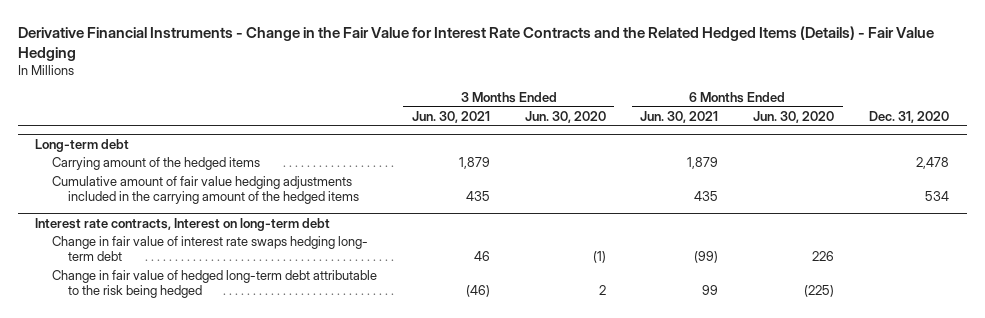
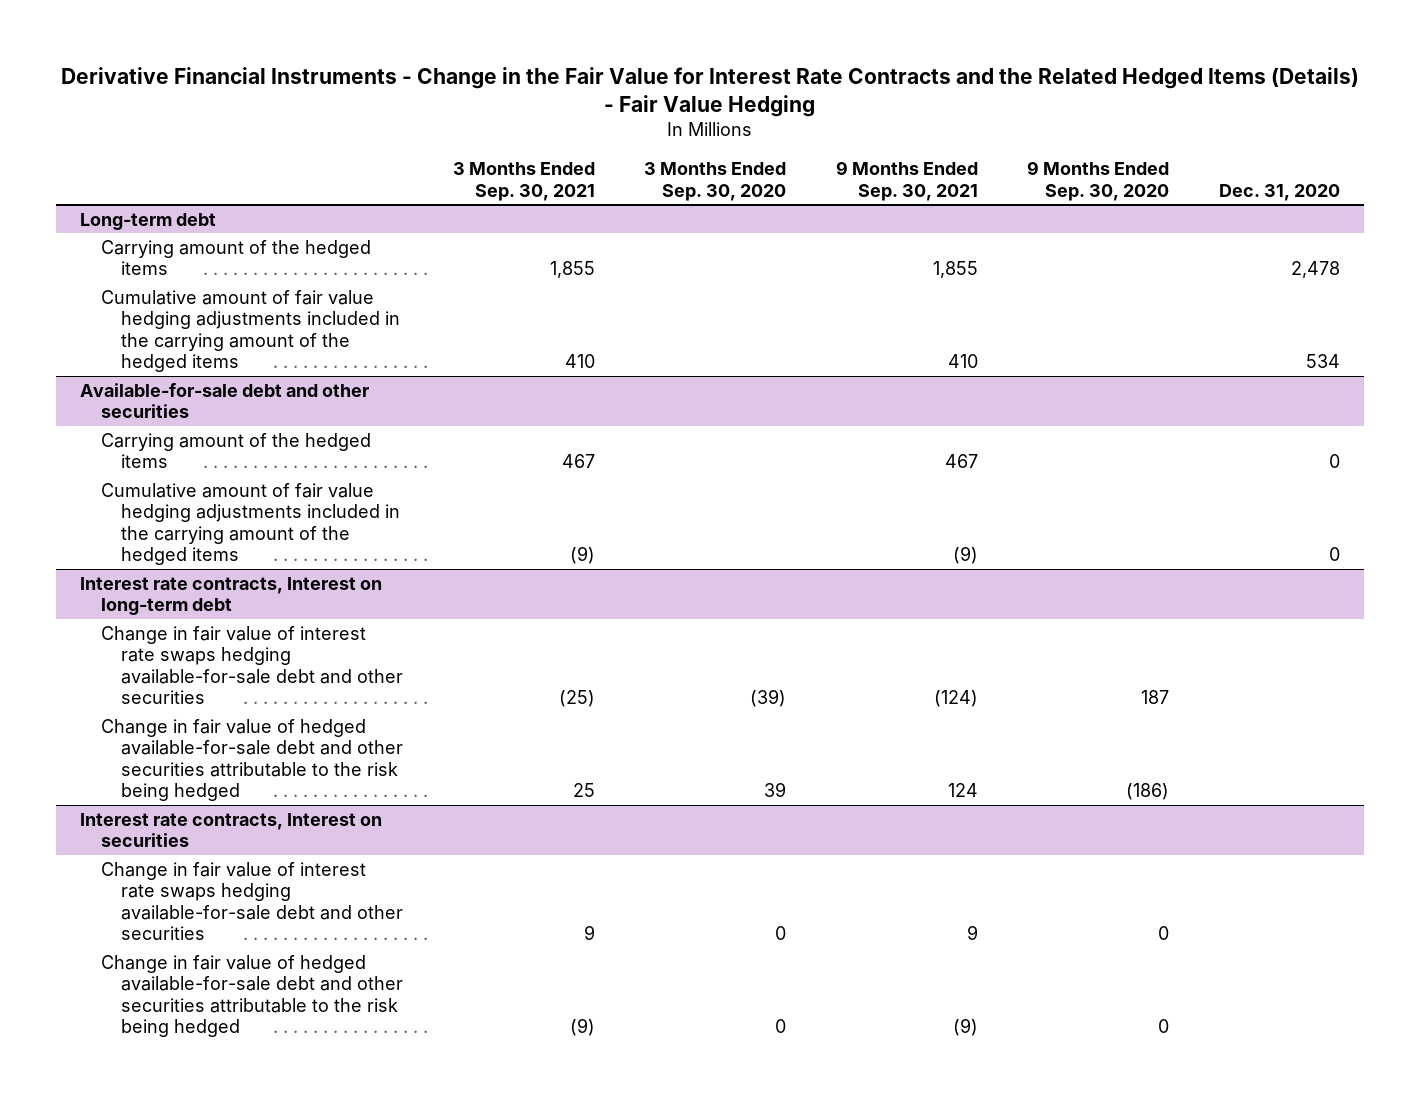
- | 3 Months Ended Jun. 30, 2021 | 3 Months Ended Jun. 30, 2020 | 6 Months Ended Jun. 30, 2021 | 6 Months Ended Jun. 30, 2020 | Dec. 31, 2020
+ | 3 Months Ended Sep. 30, 2021 | 3 Months Ended Sep. 30, 2020 | 9 Months Ended Sep. 30, 2021 | 9 Months Ended Sep. 30, 2020 | Dec. 31, 2020
+ Available-for-sale debt and other securities
+ Carrying amount of the hedged items | 467 | | 467 | | 0
+ Cumulative amount of fair value hedging adjustments included in the carrying amount of the hedged items | (9) | | (9) | | 0
@ Interest rate contracts, Interest on long-term debt
- Change in fair value of interest rate swaps hedging long- term debt | 46 | (1) | (99) | 226 |
- Change in fair value of hedged long-term debt attributable to the risk being hedged | (46) | 2 | 99 | (225) |
+ Change in fair value of interest rate swaps hedging available-for-sale debt and other securities | (25) | (39) | (124) | 187 |
+ Change in fair value of hedged available-for-sale debt and other securities attributable to the risk being hedged | 25 | 39 | 124 | (186) |
+ Interest rate contracts, Interest on securities
+ Change in fair value of interest rate swaps hedging available-for-sale debt and other securities | 9 | 0 | 9 | 0 |
+ Change in fair value of hedged available-for-sale debt and other securities attributable to the risk being hedged | (9) | 0 | (9) | 0 |

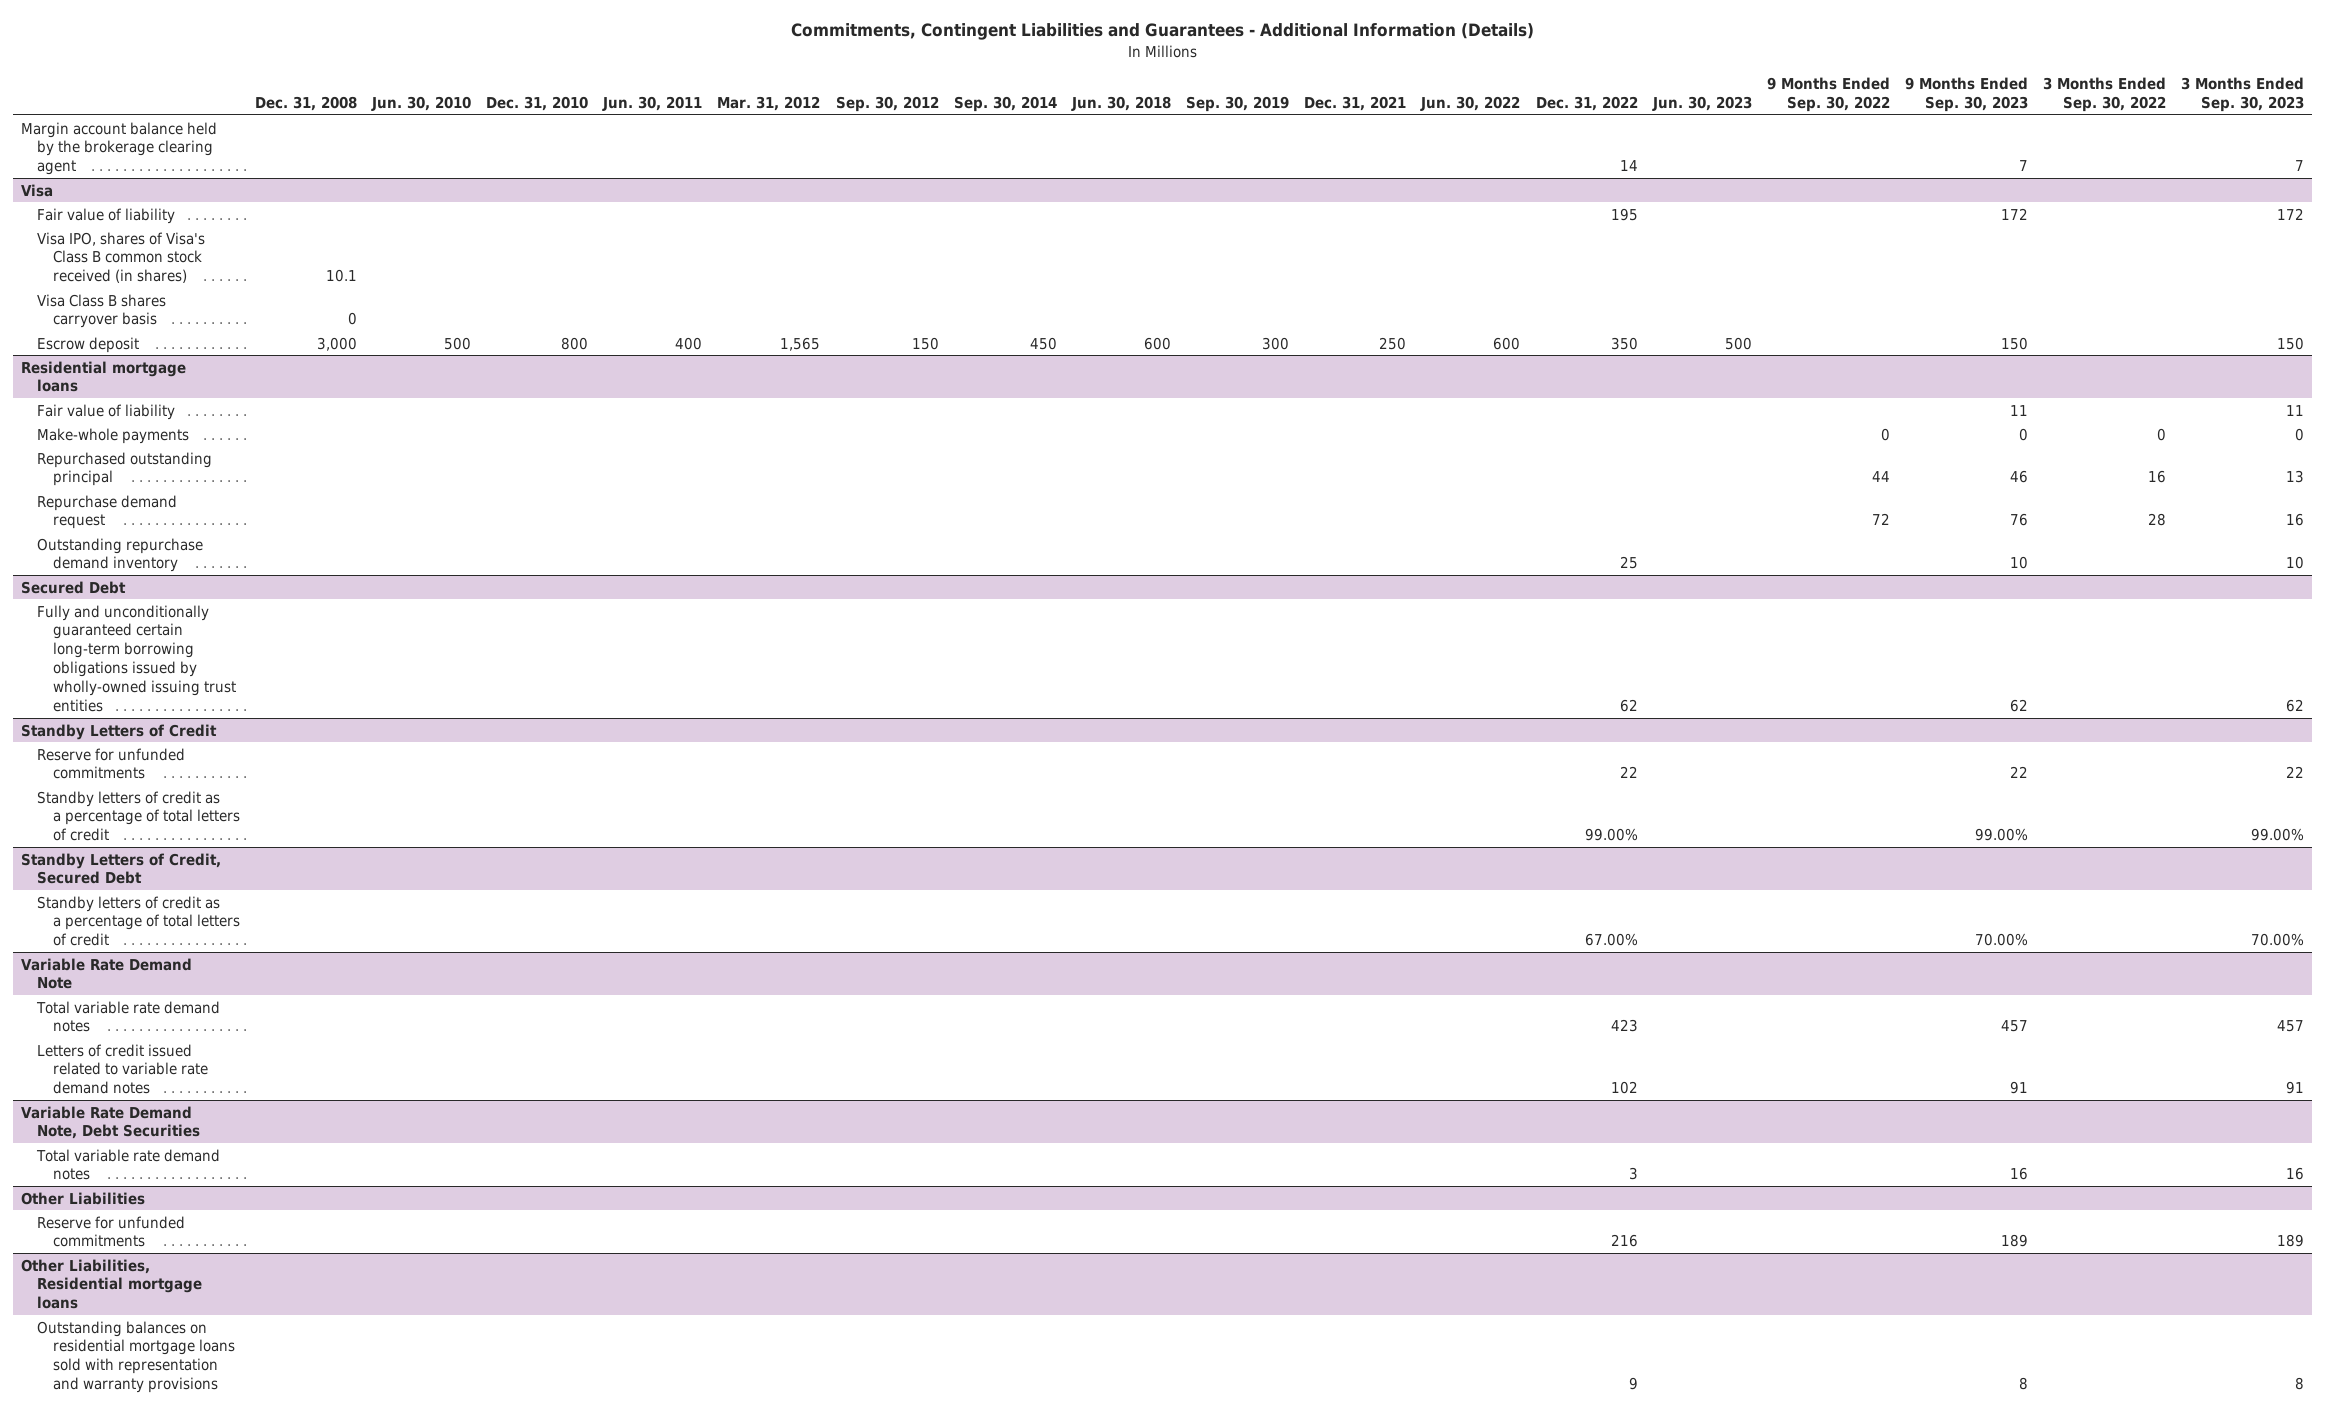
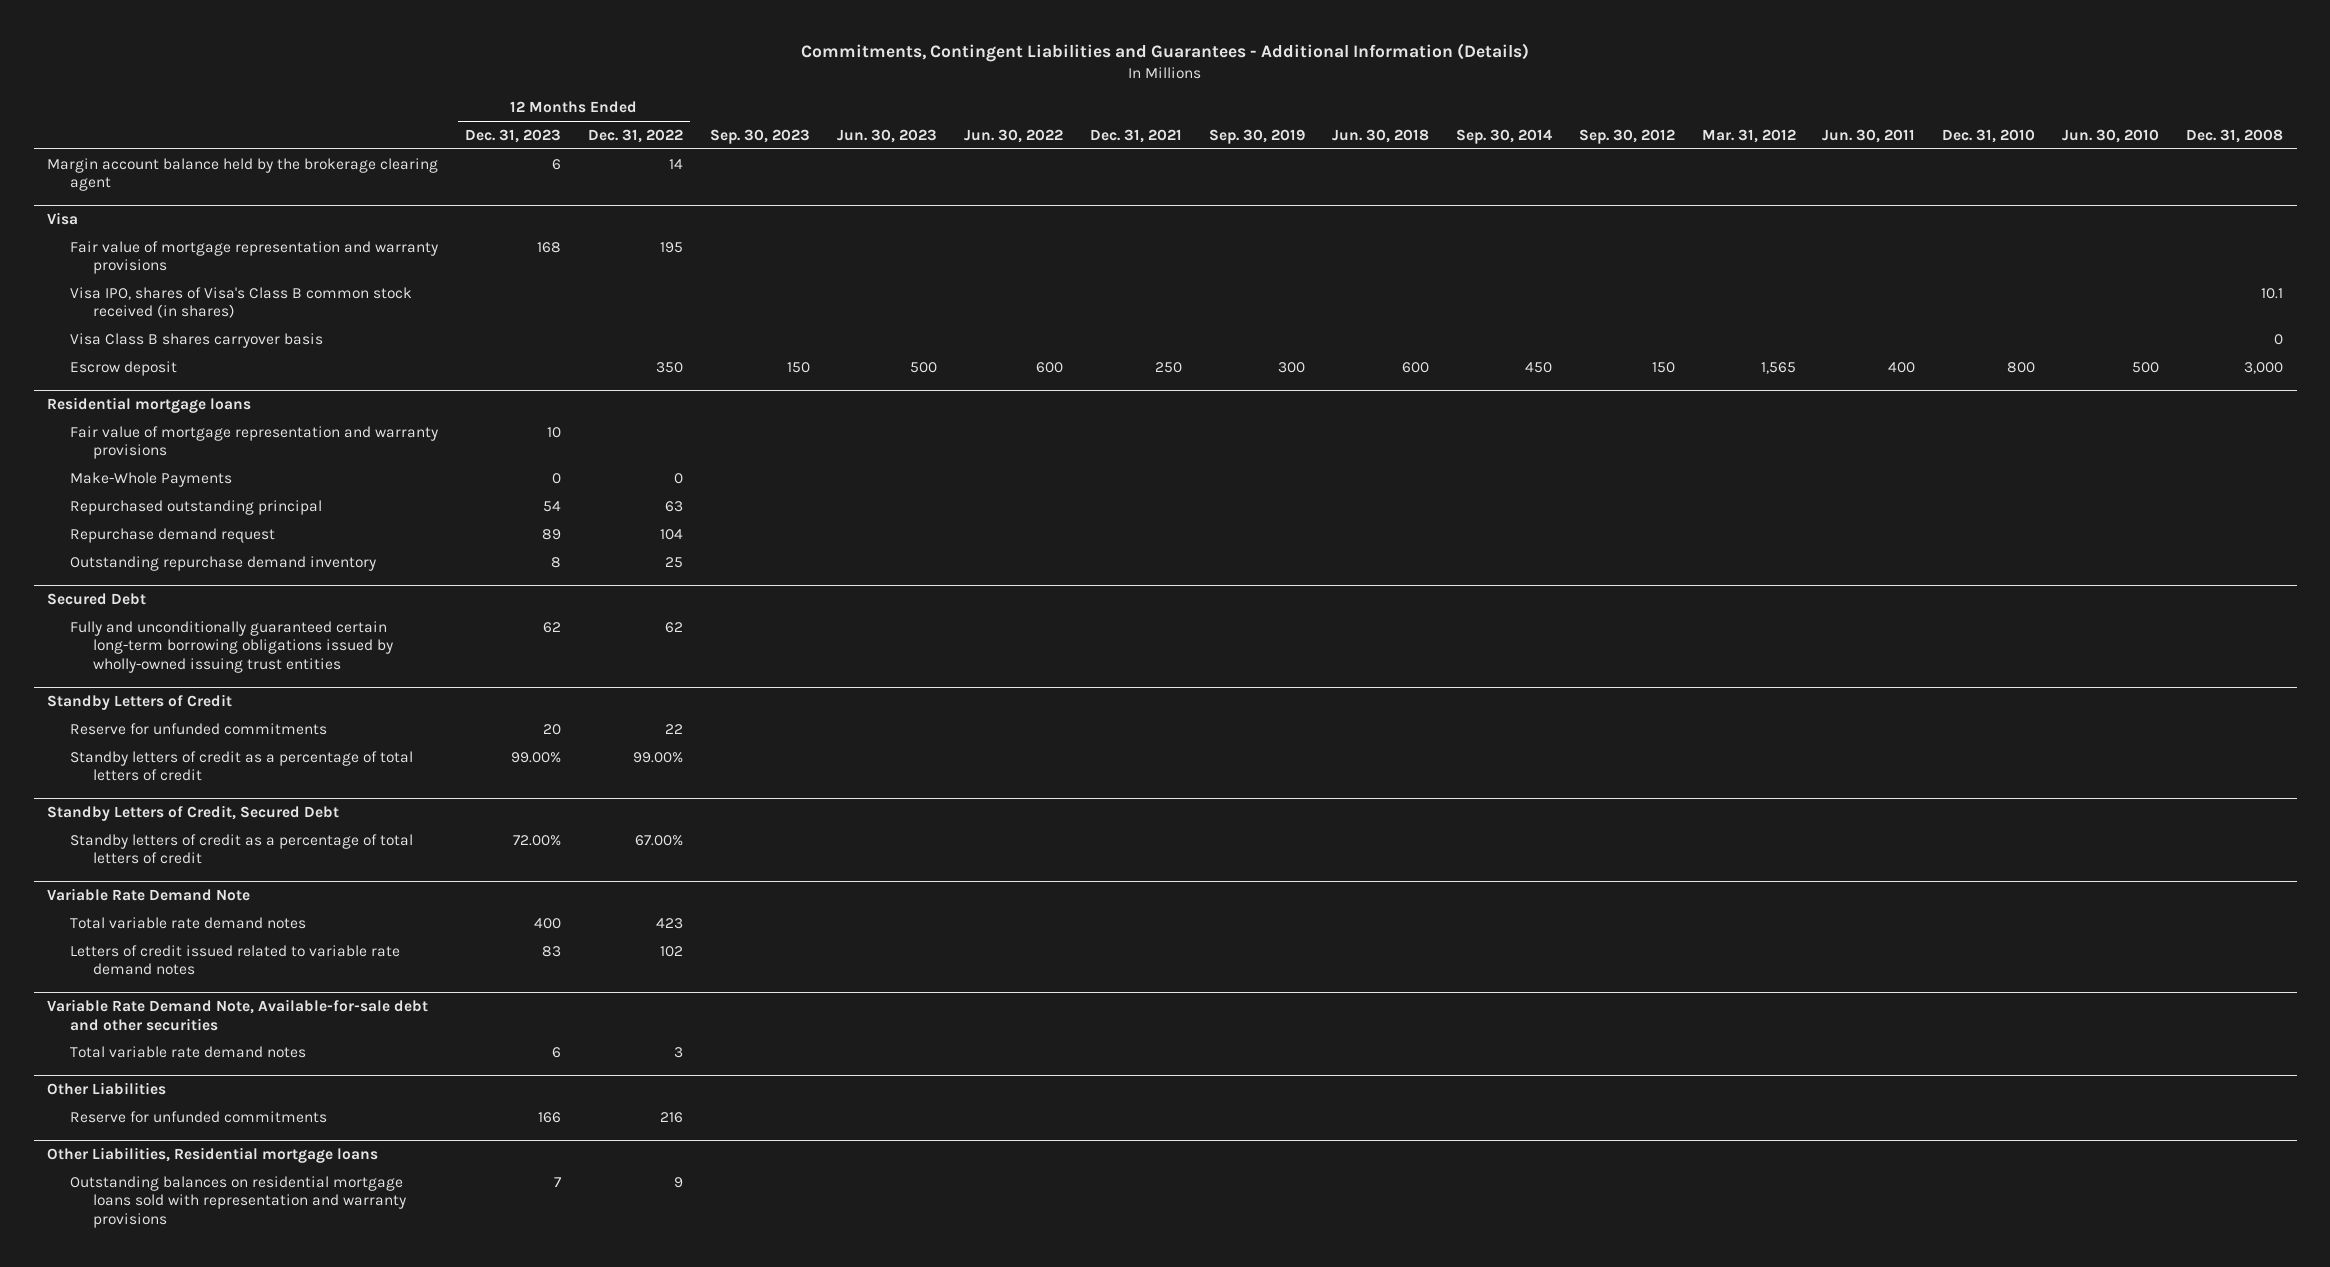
- | Dec. 31, 2008 | Jun. 30, 2010 | Dec. 31, 2010 | Jun. 30, 2011 | Mar. 31, 2012 | Sep. 30, 2012 | Sep. 30, 2014 | Jun. 30, 2018 | Sep. 30, 2019 | Dec. 31, 2021 | Jun. 30, 2022 | Dec. 31, 2022 | Jun. 30, 2023 | 9 Months Ended Sep. 30, 2022 | 9 Months Ended Sep. 30, 2023 | 3 Months Ended Sep. 30, 2022 | 3 Months Ended Sep. 30, 2023
+ | 12 Months Ended Dec. 31, 2023 | 12 Months Ended Dec. 31, 2022 | Sep. 30, 2023 | Jun. 30, 2023 | Jun. 30, 2022 | Dec. 31, 2021 | Sep. 30, 2019 | Jun. 30, 2018 | Sep. 30, 2014 | Sep. 30, 2012 | Mar. 31, 2012 | Jun. 30, 2011 | Dec. 31, 2010 | Jun. 30, 2010 | Dec. 31, 2008
@ Visa
- Fair value of liability | | | | | | | | | | | | 195 | | | 172 | | 172
+ Fair value of mortgage representation and warranty provisions | 168 | 195 | | | | | | | | | | | | |
@ Residential mortgage loans
- Fair value of liability | | | | | | | | | | | | | | | 11 | | 11
- Make-whole payments | | | | | | | | | | | | | | 0 | 0 | 0 | 0
+ Fair value of mortgage representation and warranty provisions | 10 | | | | | | | | | | | | | |
+ Make-Whole Payments | 0 | 0 | | | | | | | | | | | | |
- Variable Rate Demand Note, Debt Securities
+ Variable Rate Demand Note, Available-for-sale debt and other securities

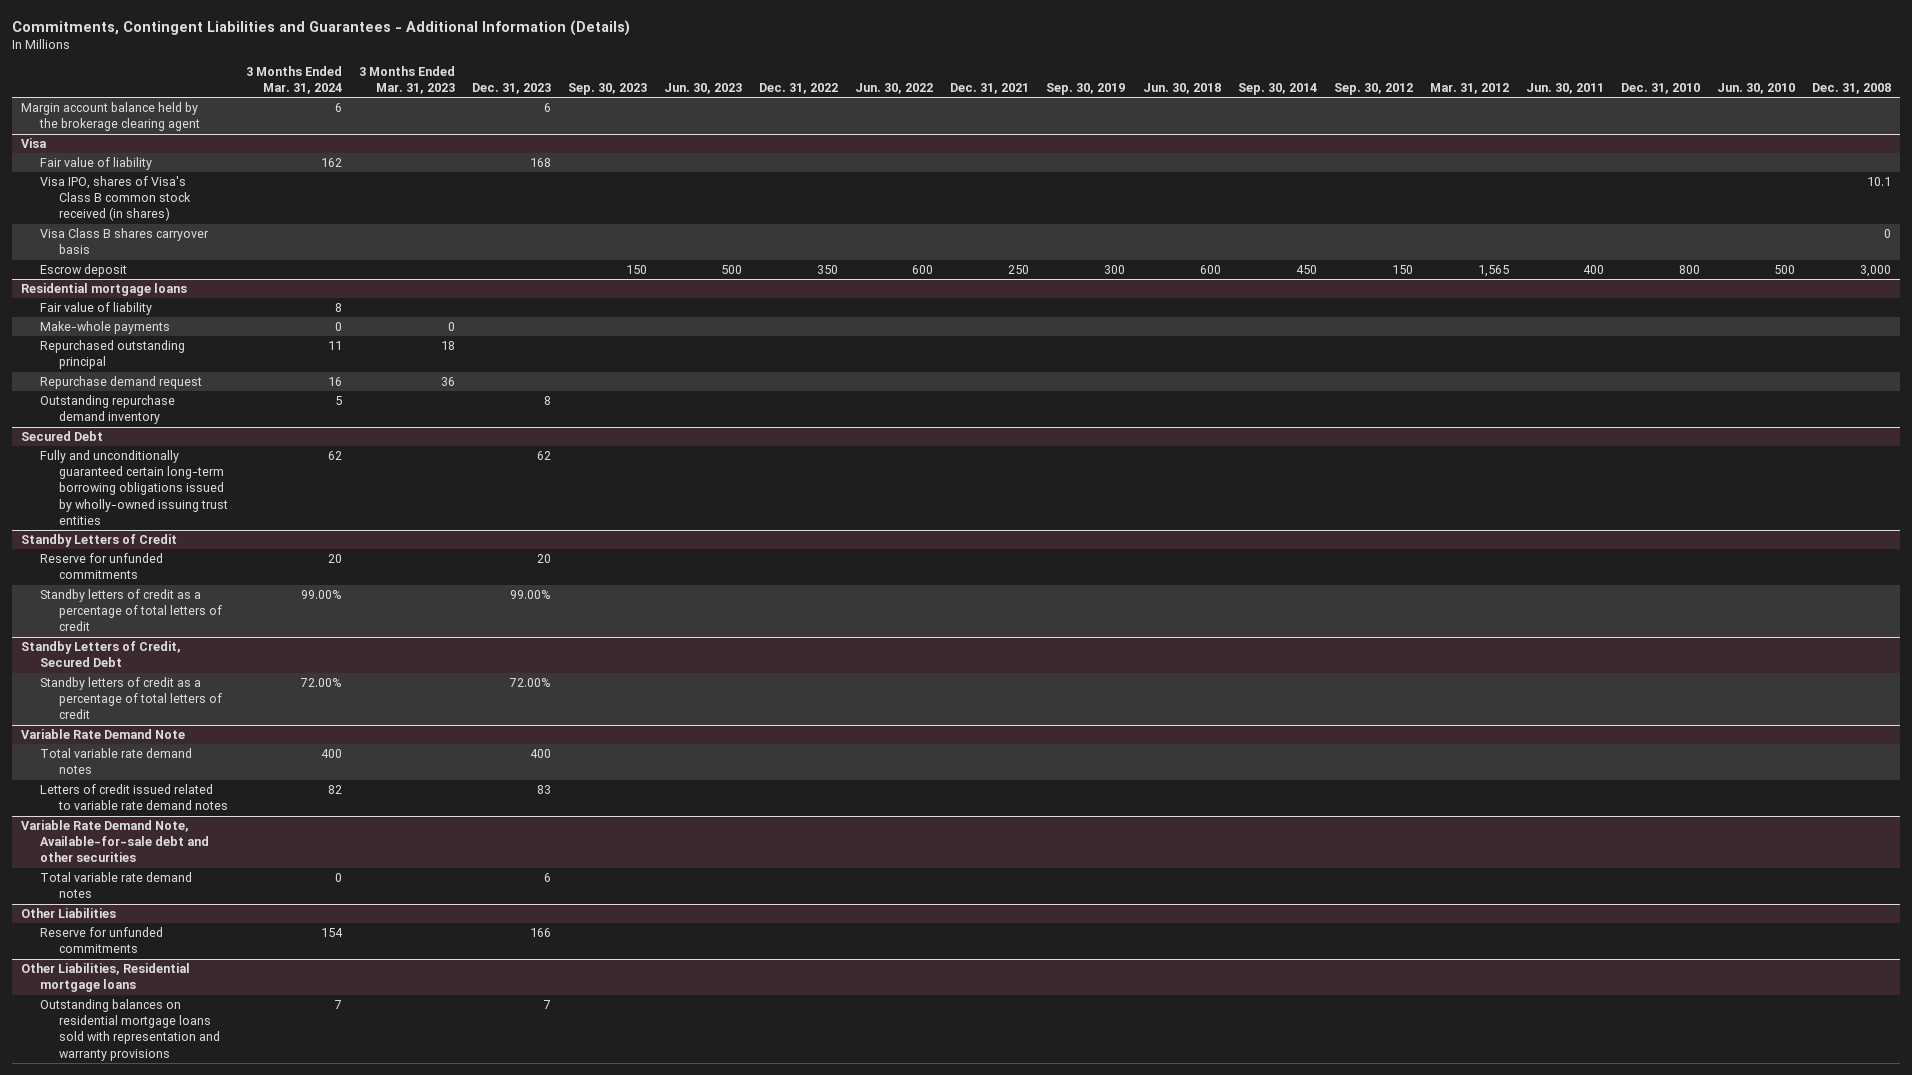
- | 12 Months Ended Dec. 31, 2023 | 12 Months Ended Dec. 31, 2022 | Sep. 30, 2023 | Jun. 30, 2023 | Jun. 30, 2022 | Dec. 31, 2021 | Sep. 30, 2019 | Jun. 30, 2018 | Sep. 30, 2014 | Sep. 30, 2012 | Mar. 31, 2012 | Jun. 30, 2011 | Dec. 31, 2010 | Jun. 30, 2010 | Dec. 31, 2008
+ | 3 Months Ended Mar. 31, 2024 | 3 Months Ended Mar. 31, 2023 | Dec. 31, 2023 | Sep. 30, 2023 | Jun. 30, 2023 | Dec. 31, 2022 | Jun. 30, 2022 | Dec. 31, 2021 | Sep. 30, 2019 | Jun. 30, 2018 | Sep. 30, 2014 | Sep. 30, 2012 | Mar. 31, 2012 | Jun. 30, 2011 | Dec. 31, 2010 | Jun. 30, 2010 | Dec. 31, 2008
@ Visa
- Fair value of mortgage representation and warranty provisions | 168 | 195 | | | | | | | | | | | | |
+ Fair value of liability | 162 | | 168 | | | | | | | | | | | | | |
@ Residential mortgage loans
- Fair value of mortgage representation and warranty provisions | 10 | | | | | | | | | | | | | |
- Make-Whole Payments | 0 | 0 | | | | | | | | | | | | |
+ Fair value of liability | 8 | | | | | | | | | | | | | | | |
+ Make-whole payments | 0 | 0 | | | | | | | | | | | | | | |

